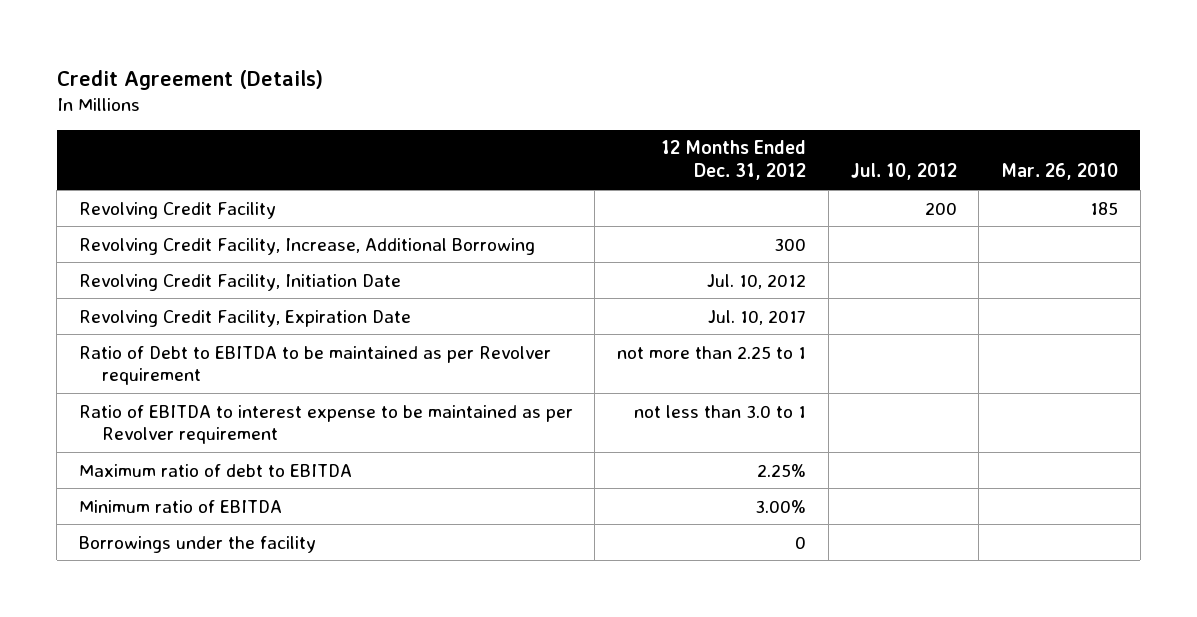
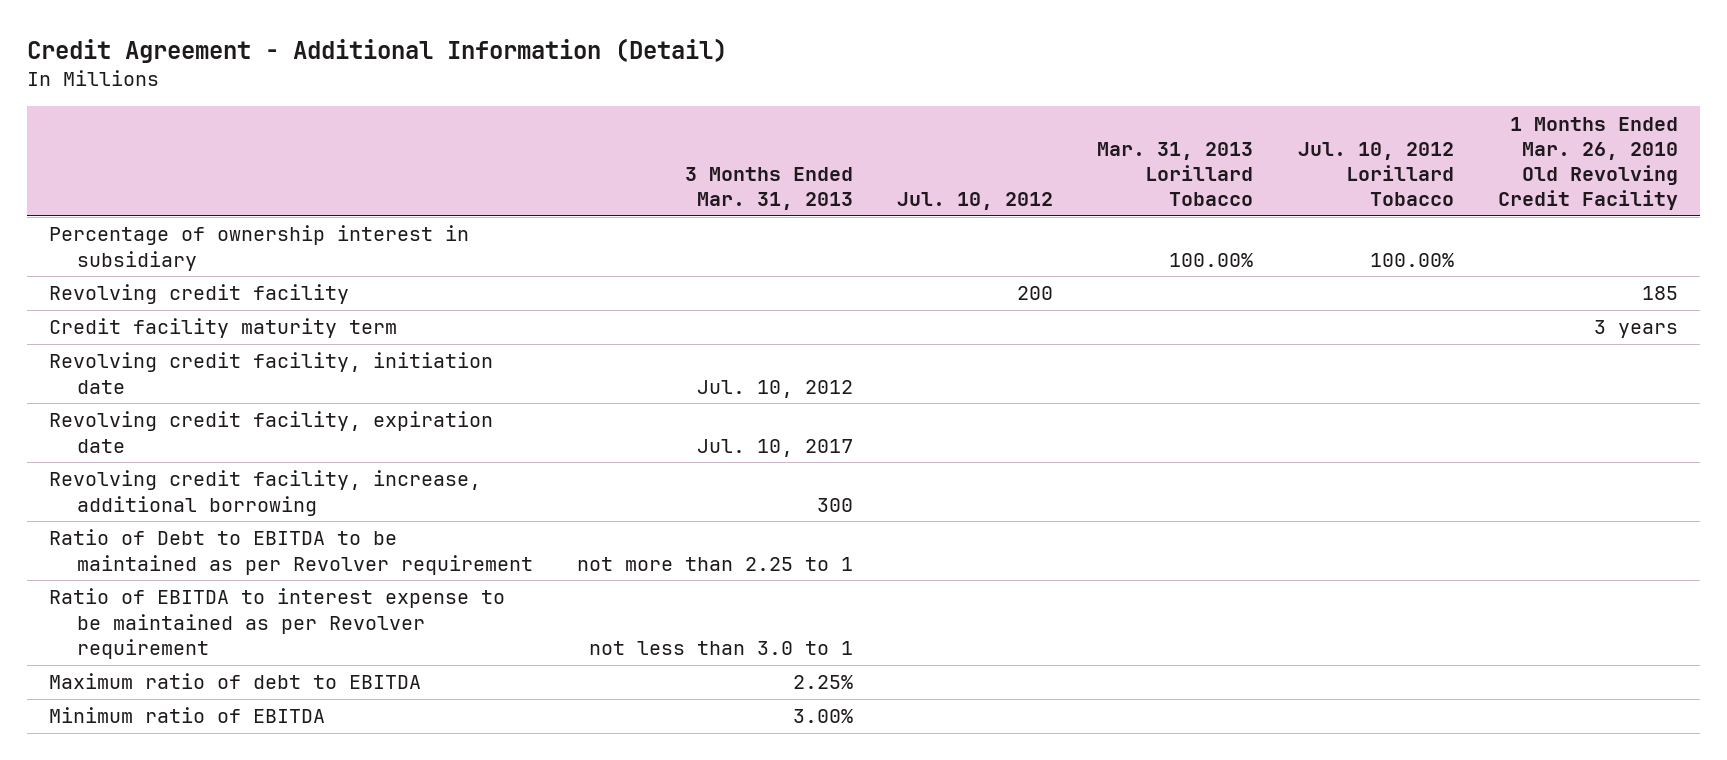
- Credit Agreement (Details)
+ Credit Agreement - Additional Information (Detail)
- | 12 Months Ended Dec. 31, 2012 | Jul. 10, 2012 | Mar. 26, 2010
+ | 3 Months Ended Mar. 31, 2013 | Jul. 10, 2012 | Mar. 31, 2013 Lorillard Tobacco | Jul. 10, 2012 Lorillard Tobacco | 1 Months Ended Mar. 26, 2010 Old Revolving Credit Facility
- Revolving Credit Facility | | 200 | 185
- Revolving Credit Facility, Increase, Additional Borrowing | 300 | |
- Revolving Credit Facility, Initiation Date | Jul. 10, 2012 | |
- Revolving Credit Facility, Expiration Date | Jul. 10, 2017 | |
+ Percentage of ownership interest in subsidiary | | | 100.00% | 100.00% |
+ Revolving credit facility | | 200 | | | 185
+ Credit facility maturity term | | | | | 3 years
+ Revolving credit facility, initiation date | Jul. 10, 2012 | | | |
+ Revolving credit facility, expiration date | Jul. 10, 2017 | | | |
+ Revolving credit facility, increase, additional borrowing | 300 | | | |
- Borrowings under the facility | 0 | |

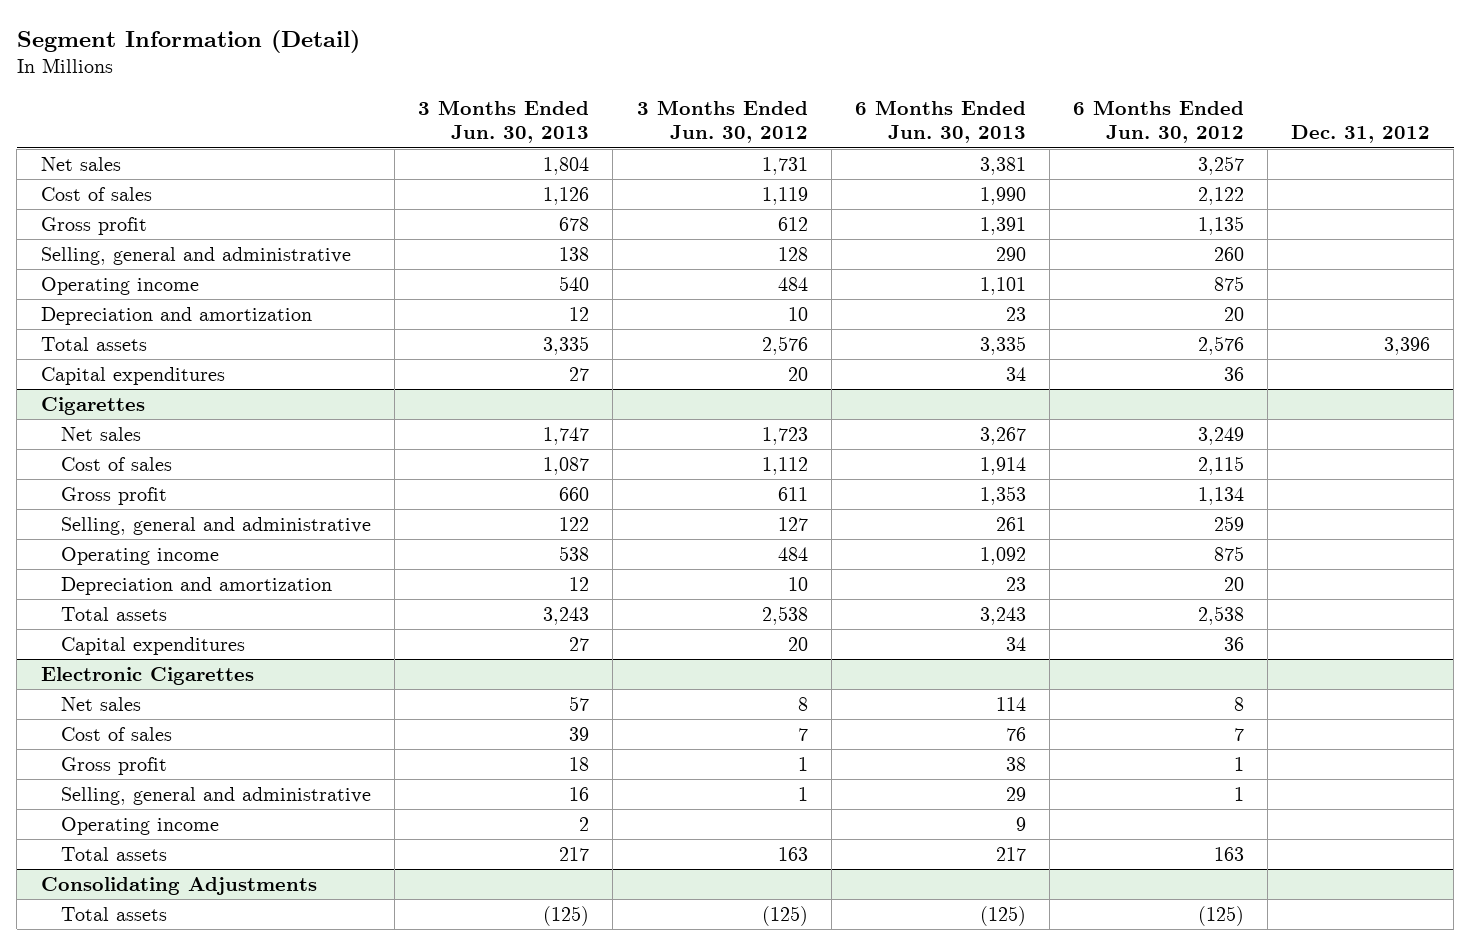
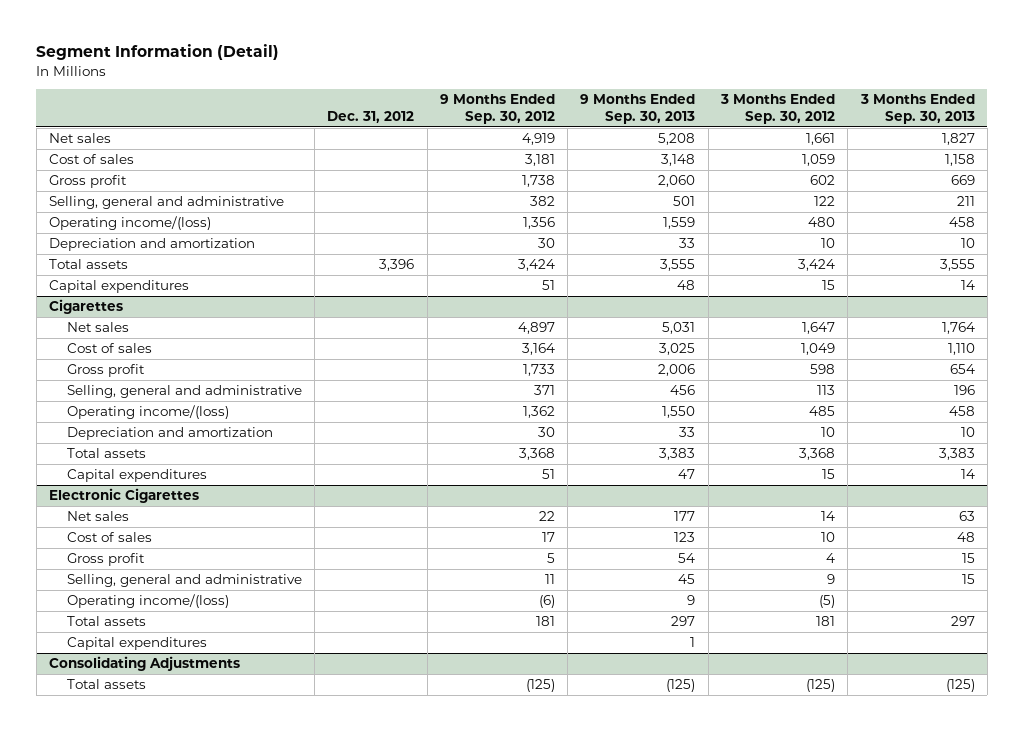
- | 3 Months Ended Jun. 30, 2013 | 3 Months Ended Jun. 30, 2012 | 6 Months Ended Jun. 30, 2013 | 6 Months Ended Jun. 30, 2012 | Dec. 31, 2012
+ | Dec. 31, 2012 | 9 Months Ended Sep. 30, 2012 | 9 Months Ended Sep. 30, 2013 | 3 Months Ended Sep. 30, 2012 | 3 Months Ended Sep. 30, 2013
- Operating income | 540 | 484 | 1,101 | 875 |
+ Operating income/(loss) | | 1,356 | 1,559 | 480 | 458
@ Cigarettes
- Operating income | 538 | 484 | 1,092 | 875 |
+ Operating income/(loss) | | 1,362 | 1,550 | 485 | 458
@ Electronic Cigarettes
- Operating income | 2 | | 9 | |
+ Operating income/(loss) | | (6) | 9 | (5) |
+ Capital expenditures | | | 1 | |

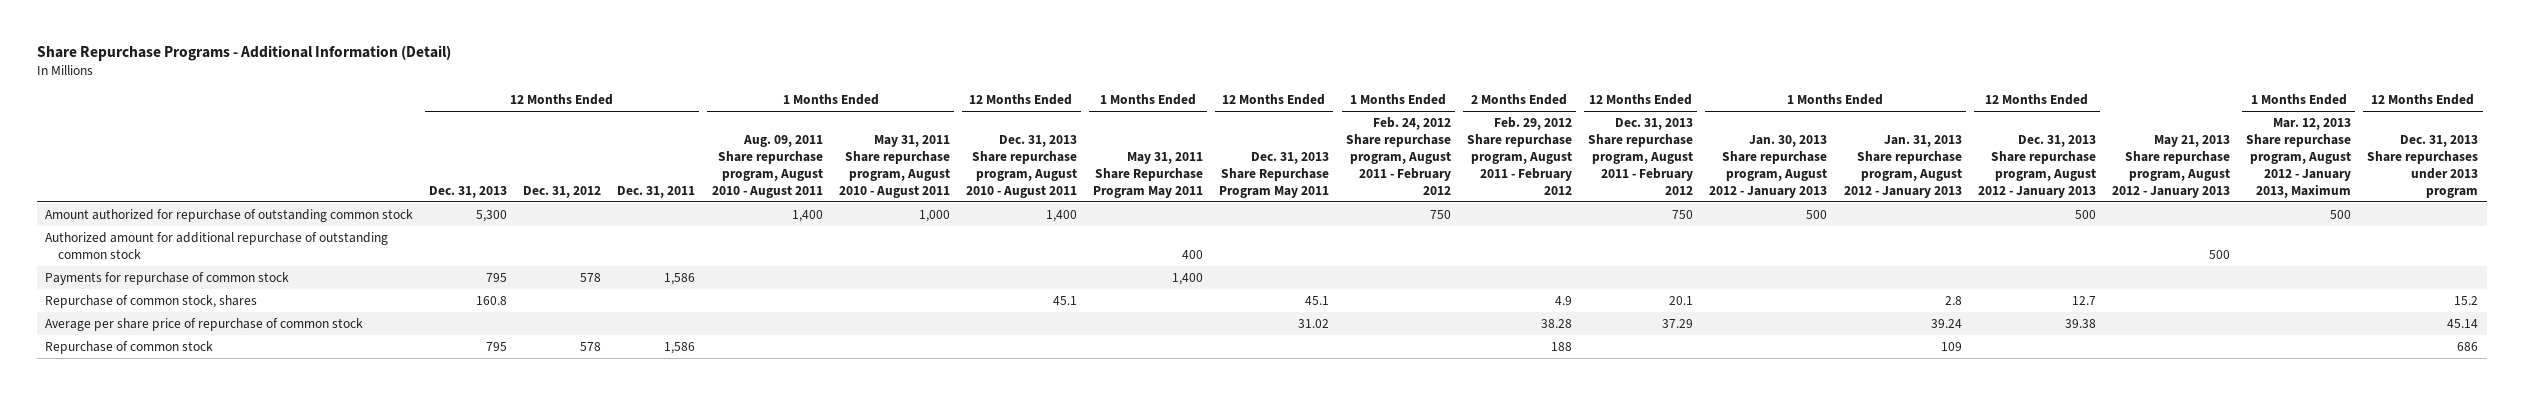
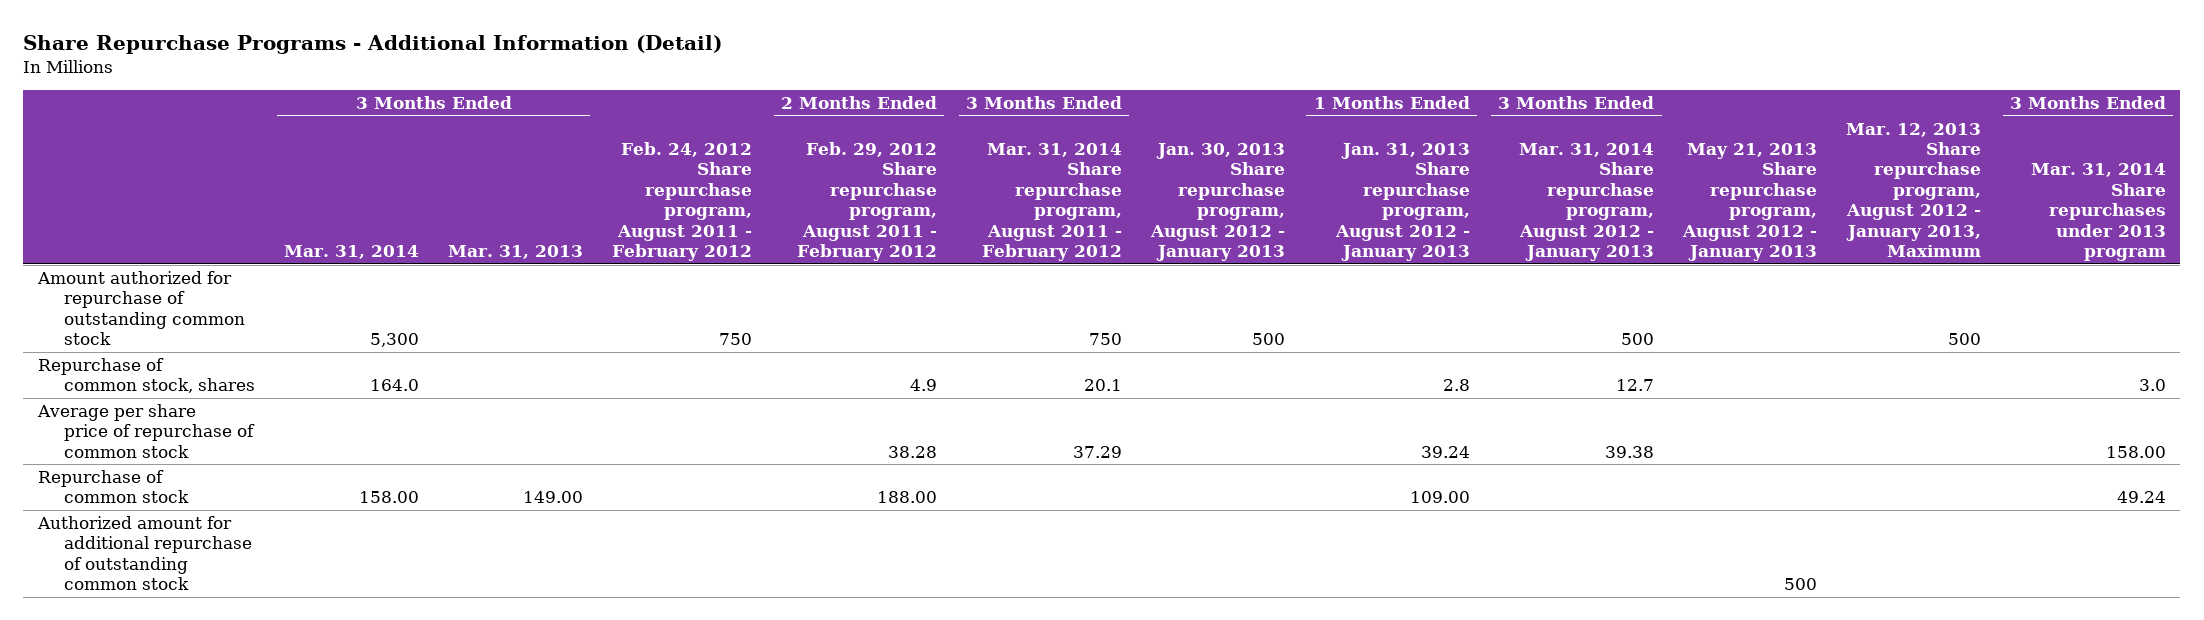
- | 12 Months Ended Dec. 31, 2013 | 12 Months Ended Dec. 31, 2012 | 12 Months Ended Dec. 31, 2011 | 1 Months Ended Aug. 09, 2011 Share repurchase program, August 2010 - August 2011 | 1 Months Ended May 31, 2011 Share repurchase program, August 2010 - August 2011 | 12 Months Ended Dec. 31, 2013 Share repurchase program, August 2010 - August 2011 | 1 Months Ended May 31, 2011 Share Repurchase Program May 2011 | 12 Months Ended Dec. 31, 2013 Share Repurchase Program May 2011 | 1 Months Ended Feb. 24, 2012 Share repurchase program, August 2011 - February 2012 | 2 Months Ended Feb. 29, 2012 Share repurchase program, August 2011 - February 2012 | 12 Months Ended Dec. 31, 2013 Share repurchase program, August 2011 - February 2012 | 1 Months Ended Jan. 30, 2013 Share repurchase program, August 2012 - January 2013 | 1 Months Ended Jan. 31, 2013 Share repurchase program, August 2012 - January 2013 | 12 Months Ended Dec. 31, 2013 Share repurchase program, August 2012 - January 2013 | May 21, 2013 Share repurchase program, August 2012 - January 2013 | 1 Months Ended Mar. 12, 2013 Share repurchase program, August 2012 - January 2013, Maximum | 12 Months Ended Dec. 31, 2013 Share repurchases under 2013 program
+ | 3 Months Ended Mar. 31, 2014 | 3 Months Ended Mar. 31, 2013 | Feb. 24, 2012 Share repurchase program, August 2011 - February 2012 | 2 Months Ended Feb. 29, 2012 Share repurchase program, August 2011 - February 2012 | 3 Months Ended Mar. 31, 2014 Share repurchase program, August 2011 - February 2012 | Jan. 30, 2013 Share repurchase program, August 2012 - January 2013 | 1 Months Ended Jan. 31, 2013 Share repurchase program, August 2012 - January 2013 | 3 Months Ended Mar. 31, 2014 Share repurchase program, August 2012 - January 2013 | May 21, 2013 Share repurchase program, August 2012 - January 2013 | Mar. 12, 2013 Share repurchase program, August 2012 - January 2013, Maximum | 3 Months Ended Mar. 31, 2014 Share repurchases under 2013 program
- Payments for repurchase of common stock | 795 | 578 | 1,586 | | | | 1,400 | | | | | | | | | |
- Repurchase of common stock | 795 | 578 | 1,586 | | | | | | | 188 | | | 109 | | | | 686
+ Repurchase of common stock | 158.00 | 149.00 | | 188.00 | | | 109.00 | | | | 49.24
moved down: Authorized amount for additional repurchase of outstanding common stock | | | | | | | | | 500 | |

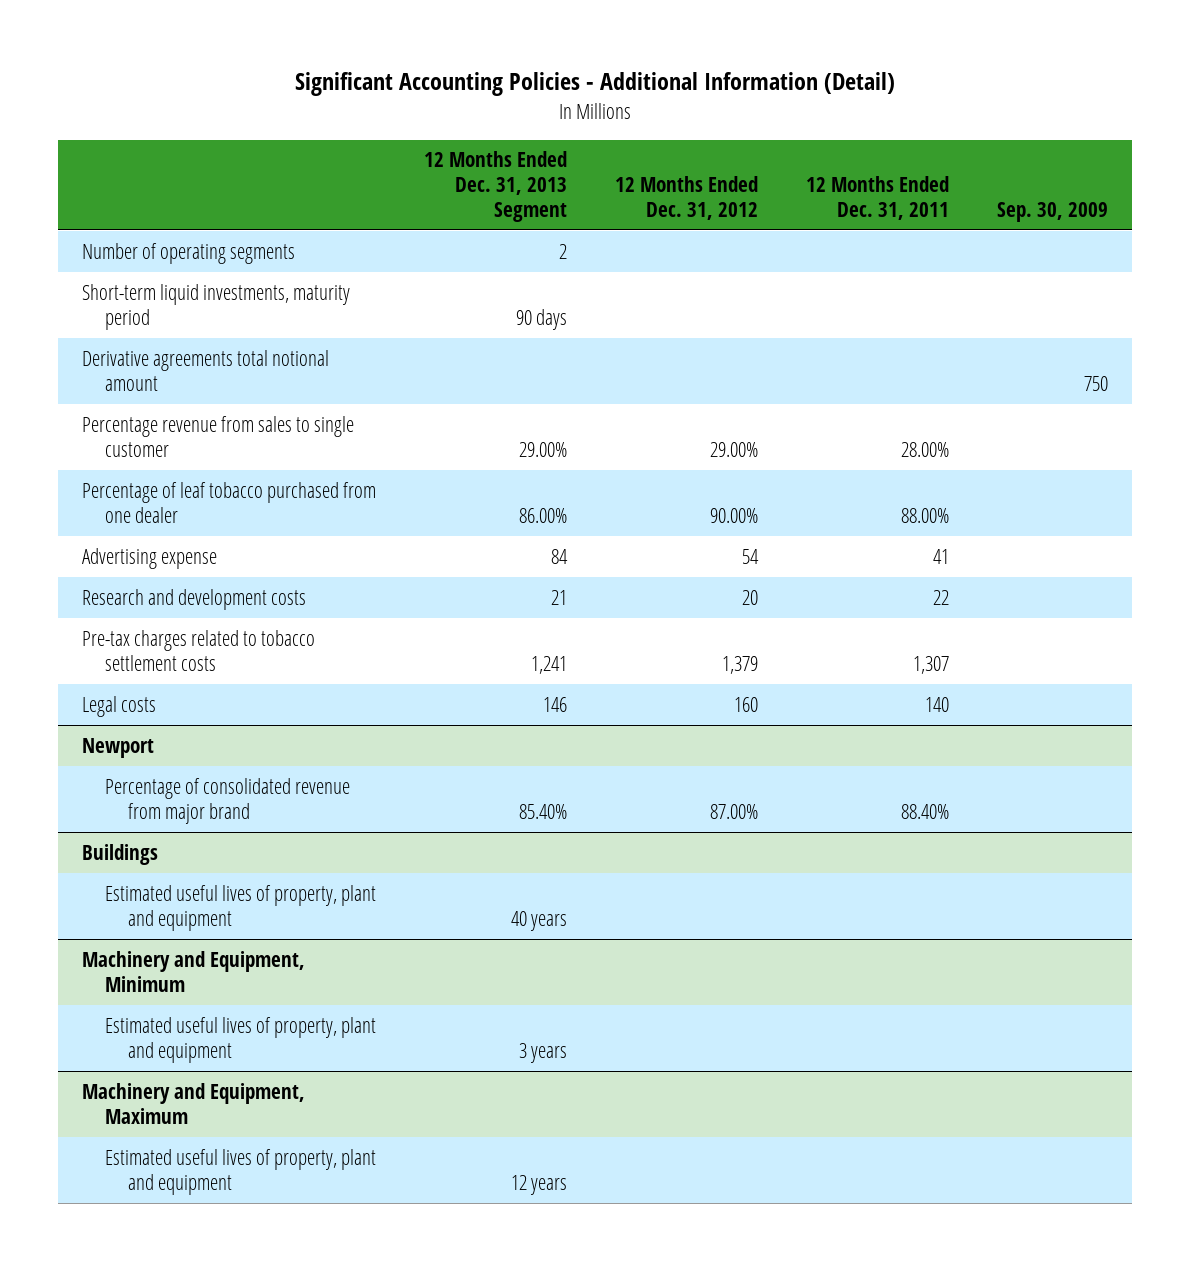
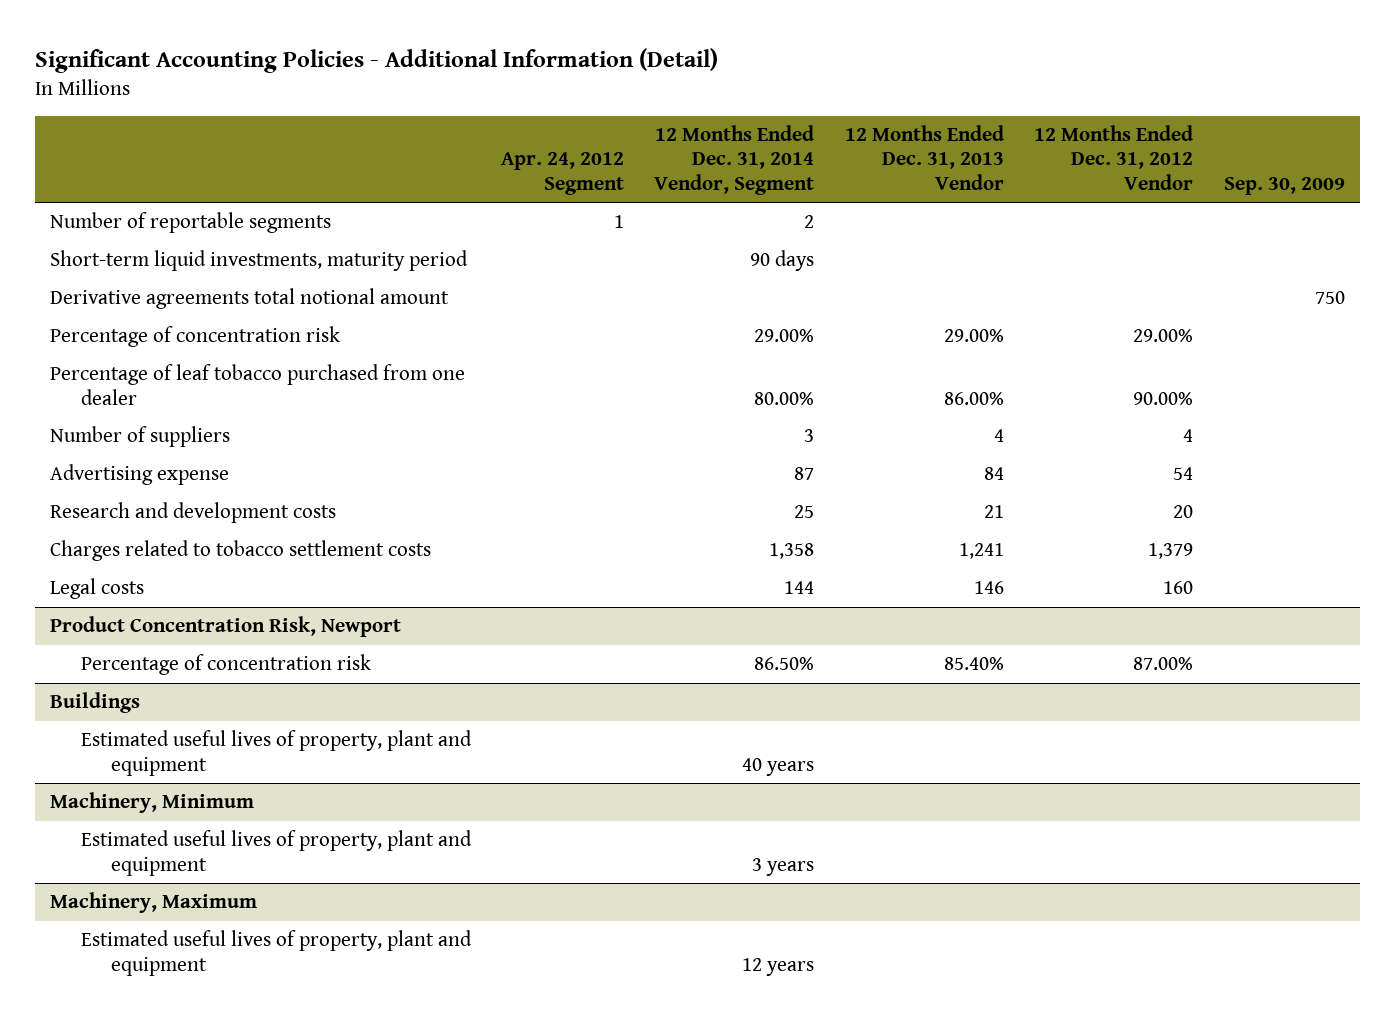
- | 12 Months Ended Dec. 31, 2013 Segment | 12 Months Ended Dec. 31, 2012 | 12 Months Ended Dec. 31, 2011 | Sep. 30, 2009
+ | Apr. 24, 2012 Segment | 12 Months Ended Dec. 31, 2014 Vendor, Segment | 12 Months Ended Dec. 31, 2013 Vendor | 12 Months Ended Dec. 31, 2012 Vendor | Sep. 30, 2009
- Number of operating segments | 2 | | |
+ Number of reportable segments | 1 | 2 | | |
- Percentage revenue from sales to single customer | 29.00% | 29.00% | 28.00% |
+ Percentage of concentration risk | | 29.00% | 29.00% | 29.00% |
+ Number of suppliers | | 3 | 4 | 4 |
- Pre-tax charges related to tobacco settlement costs | 1,241 | 1,379 | 1,307 |
+ Charges related to tobacco settlement costs | | 1,358 | 1,241 | 1,379 |
- Newport
- Percentage of consolidated revenue from major brand | 85.40% | 87.00% | 88.40% |
+ Product Concentration Risk, Newport
+ Percentage of concentration risk | | 86.50% | 85.40% | 87.00% |
- Machinery and Equipment, Minimum
+ Machinery, Minimum
- Machinery and Equipment, Maximum
+ Machinery, Maximum

